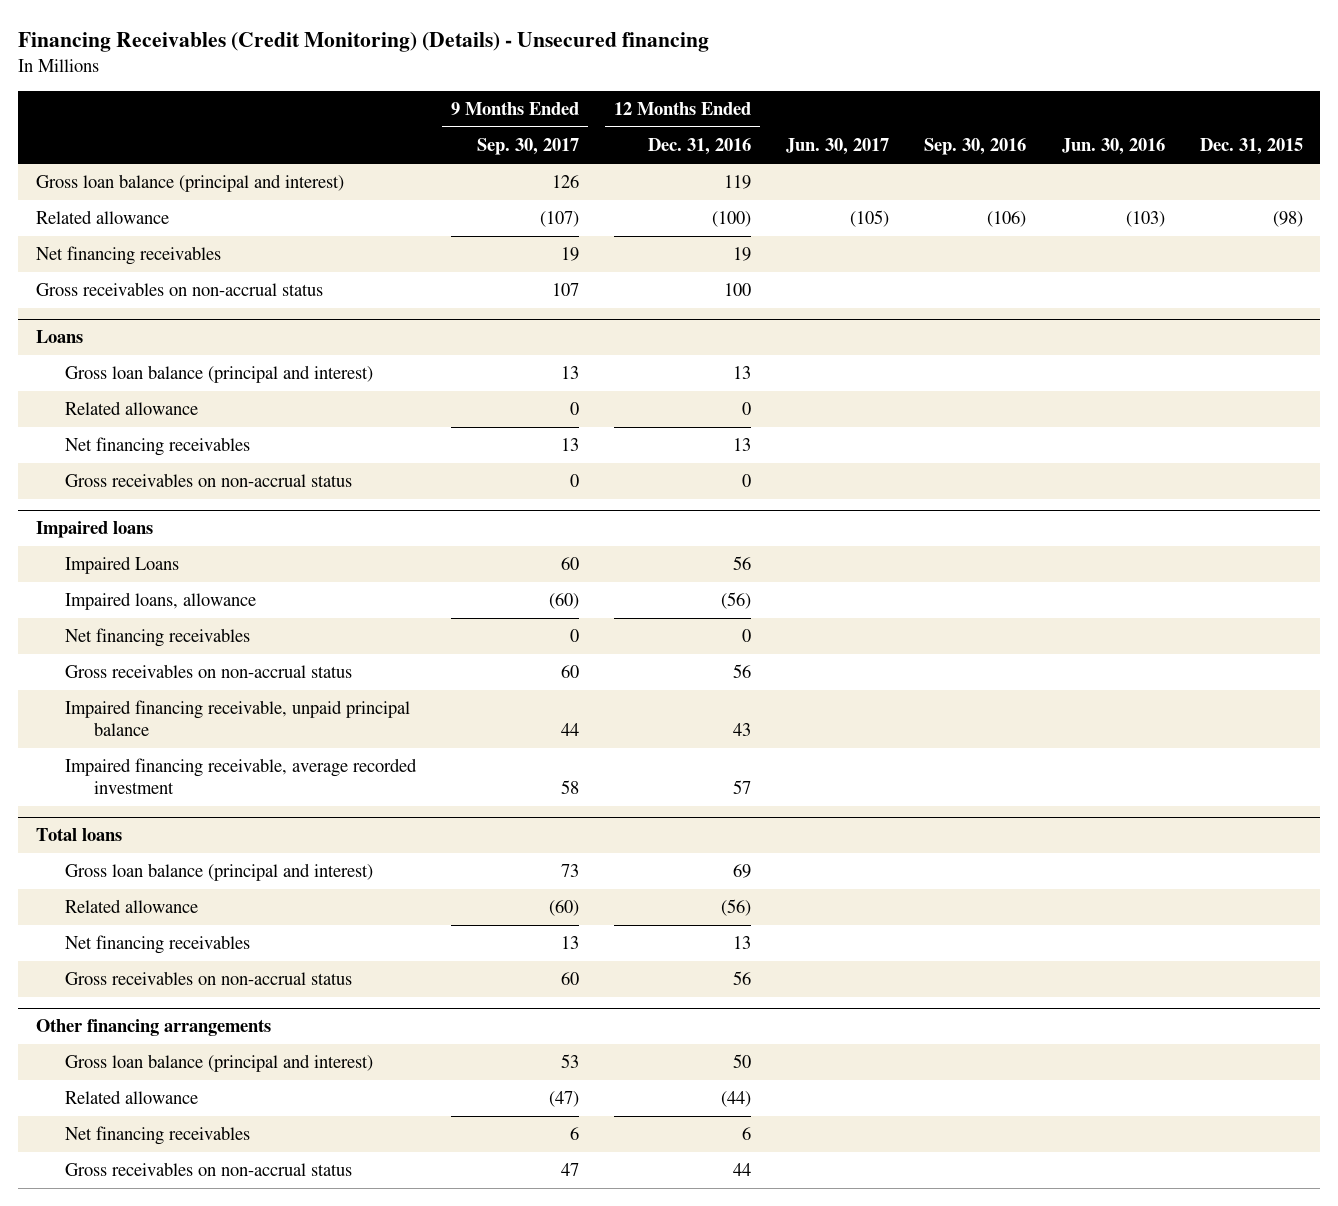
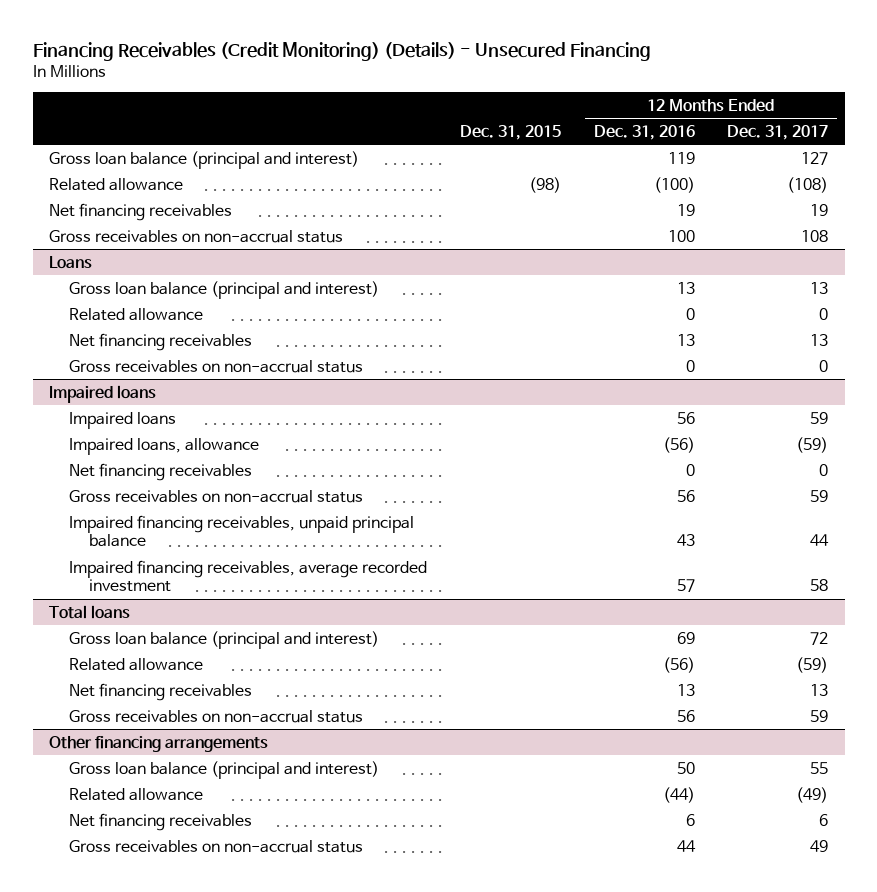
- Financing Receivables (Credit Monitoring) (Details) - Unsecured financing
+ Financing Receivables (Credit Monitoring) (Details) - Unsecured Financing
- | 9 Months Ended Sep. 30, 2017 | 12 Months Ended Dec. 31, 2016 | Jun. 30, 2017 | Sep. 30, 2016 | Jun. 30, 2016 | Dec. 31, 2015
+ | Dec. 31, 2015 | 12 Months Ended Dec. 31, 2016 | 12 Months Ended Dec. 31, 2017
@ Impaired loans
- Impaired Loans | 60 | 56 | | | |
+ Impaired loans | | 56 | 59
- Impaired financing receivable, unpaid principal balance | 44 | 43 | | | |
- Impaired financing receivable, average recorded investment | 58 | 57 | | | |
+ Impaired financing receivables, unpaid principal balance | | 43 | 44
+ Impaired financing receivables, average recorded investment | | 57 | 58

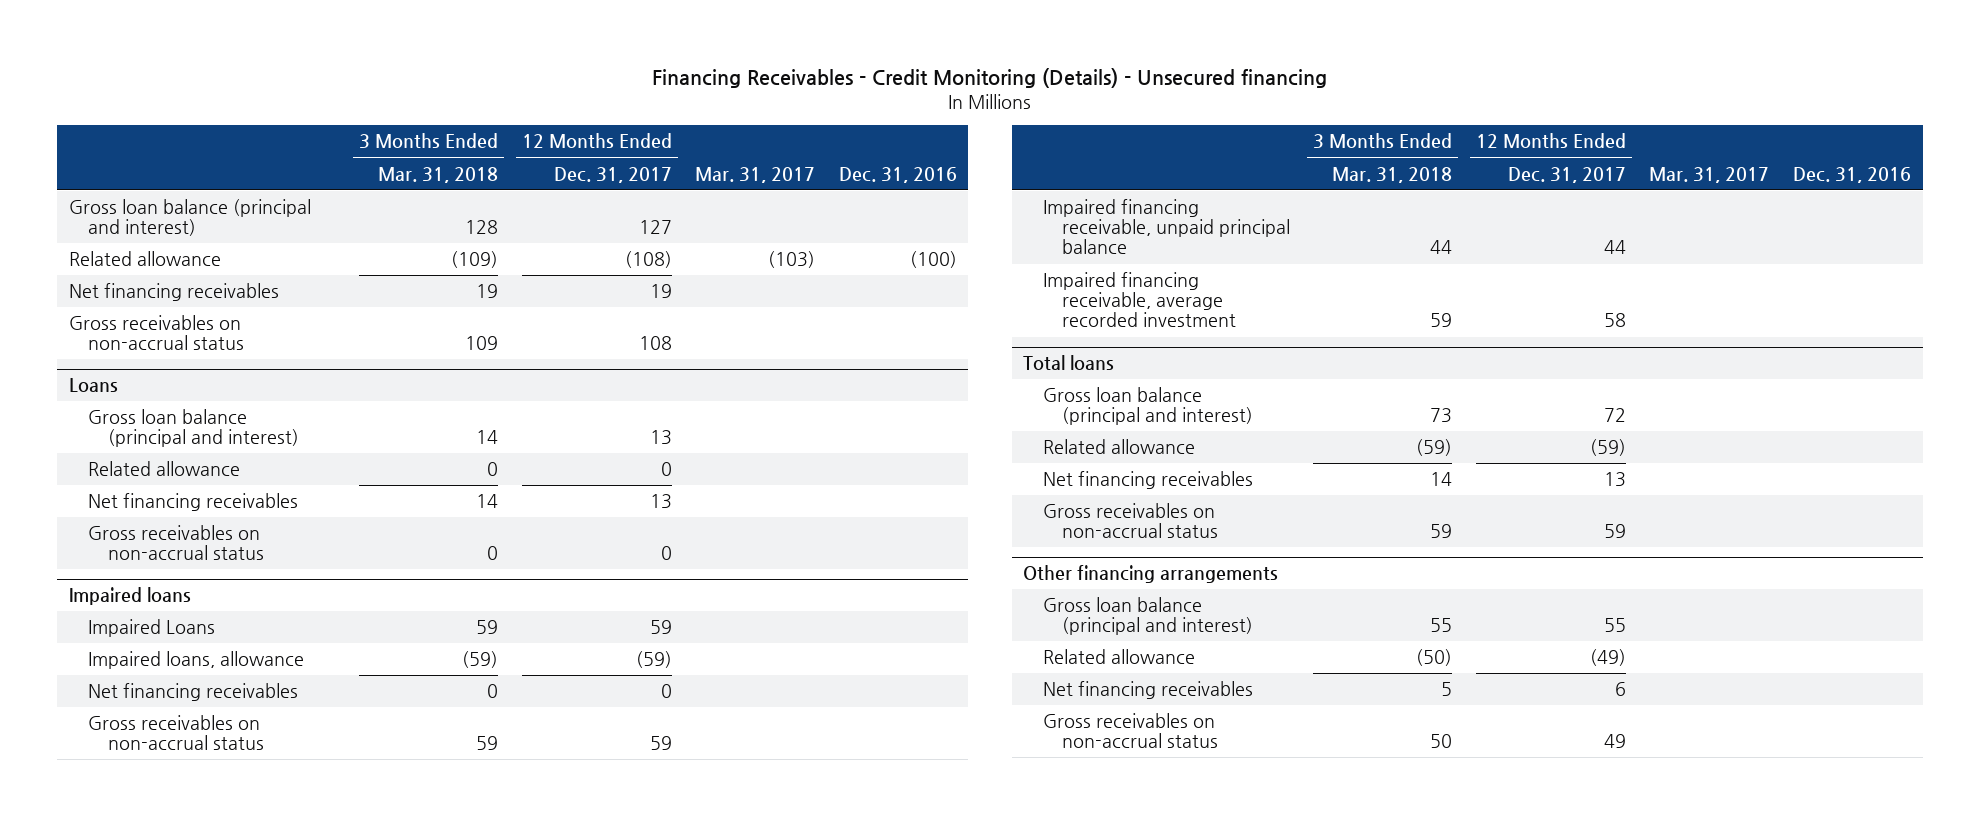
- Financing Receivables (Credit Monitoring) (Details) - Unsecured Financing
+ Financing Receivables - Credit Monitoring (Details) - Unsecured financing
- | Dec. 31, 2015 | 12 Months Ended Dec. 31, 2016 | 12 Months Ended Dec. 31, 2017
+ | 3 Months Ended Mar. 31, 2018 | 12 Months Ended Dec. 31, 2017 | Mar. 31, 2017 | Dec. 31, 2016
@ Impaired loans
- Impaired loans | | 56 | 59
+ Impaired Loans | 59 | 59 | |
- Impaired financing receivables, unpaid principal balance | | 43 | 44
- Impaired financing receivables, average recorded investment | | 57 | 58
+ Impaired financing receivable, unpaid principal balance | 44 | 44 | |
+ Impaired financing receivable, average recorded investment | 59 | 58 | |

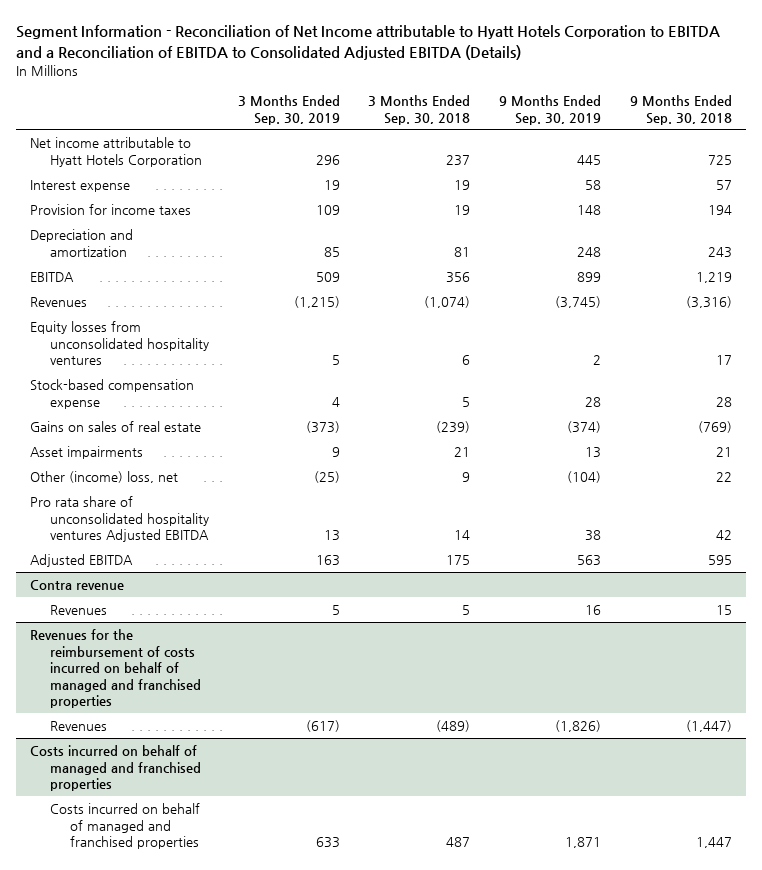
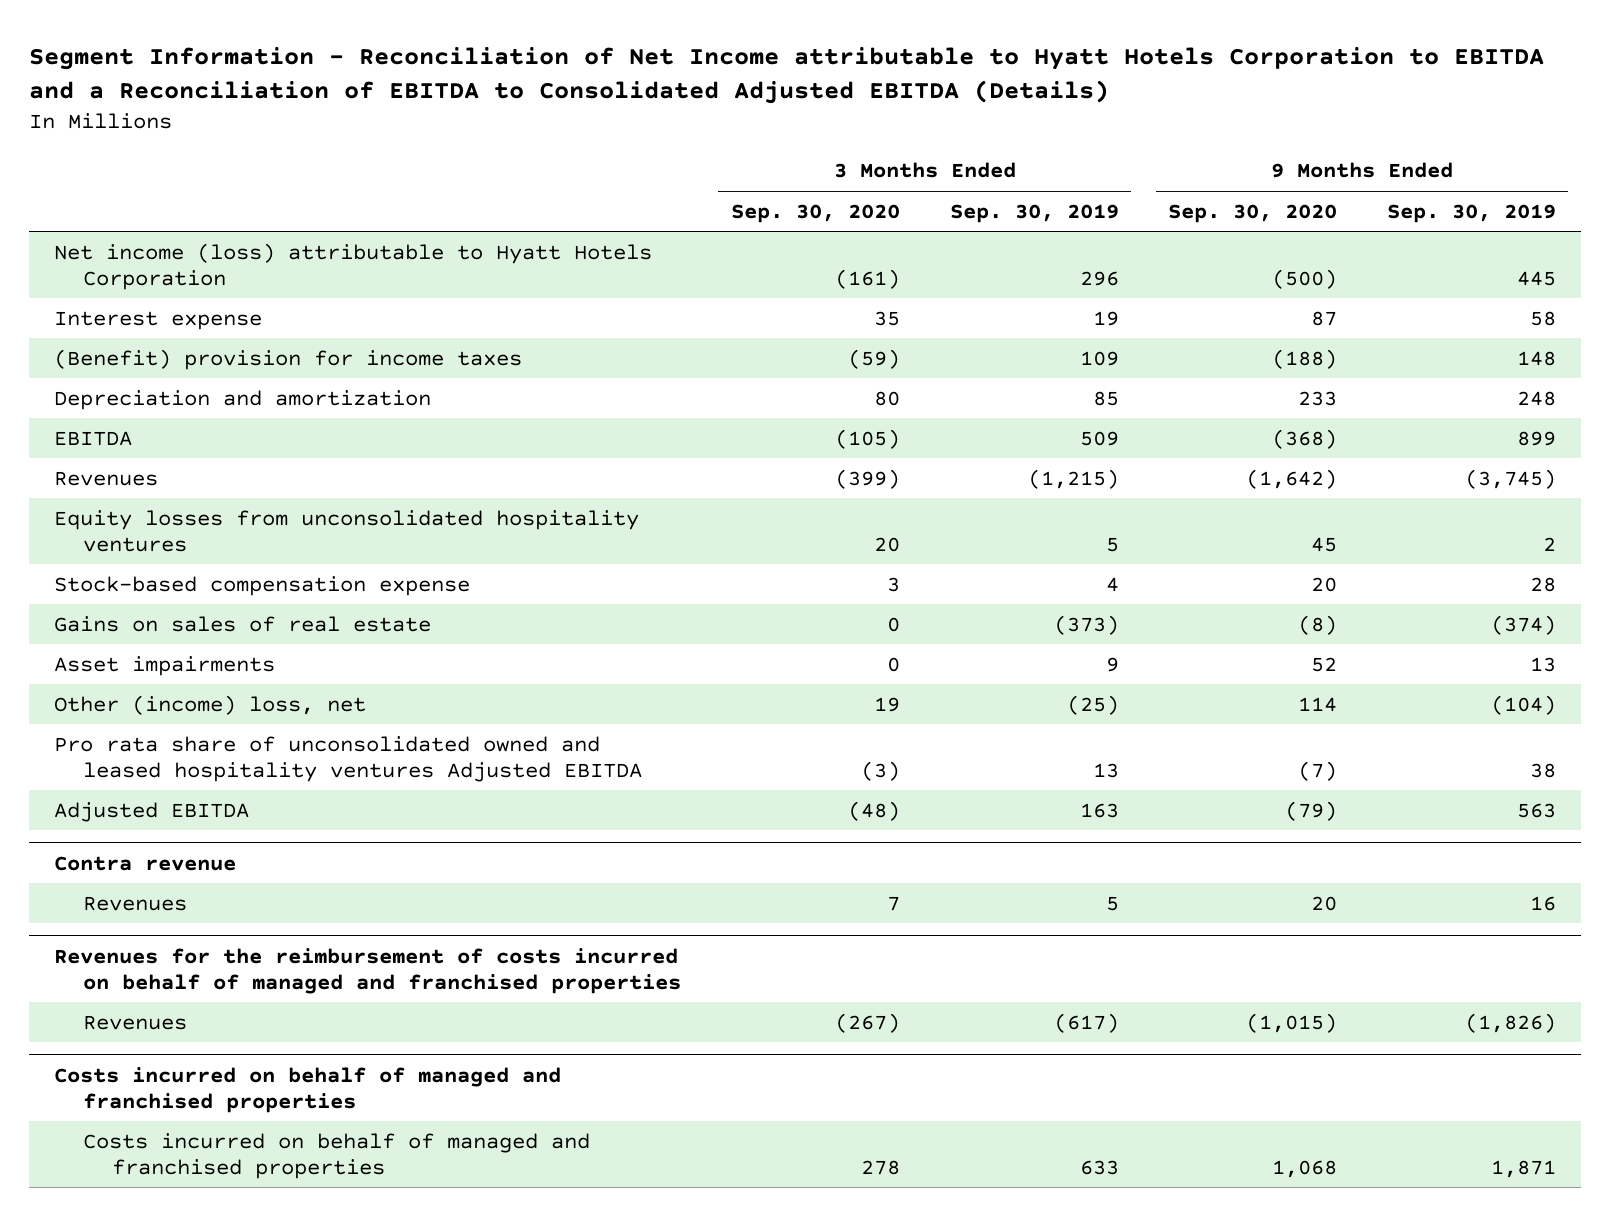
- | 3 Months Ended Sep. 30, 2019 | 3 Months Ended Sep. 30, 2018 | 9 Months Ended Sep. 30, 2019 | 9 Months Ended Sep. 30, 2018
+ | 3 Months Ended Sep. 30, 2020 | 3 Months Ended Sep. 30, 2019 | 9 Months Ended Sep. 30, 2020 | 9 Months Ended Sep. 30, 2019
- Net income attributable to Hyatt Hotels Corporation | 296 | 237 | 445 | 725
+ Net income (loss) attributable to Hyatt Hotels Corporation | (161) | 296 | (500) | 445
- Provision for income taxes | 109 | 19 | 148 | 194
+ (Benefit) provision for income taxes | (59) | 109 | (188) | 148
- Pro rata share of unconsolidated hospitality ventures Adjusted EBITDA | 13 | 14 | 38 | 42
+ Pro rata share of unconsolidated owned and leased hospitality ventures Adjusted EBITDA | (3) | 13 | (7) | 38

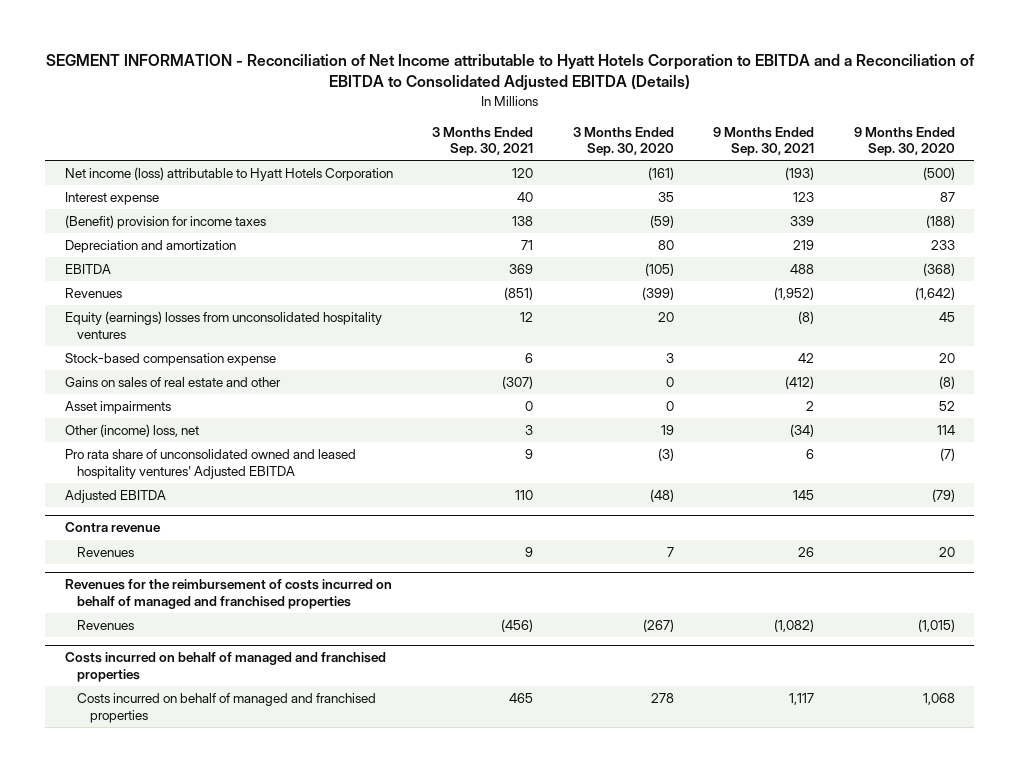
- Segment Information - Reconciliation of Net Income attributable to Hyatt Hotels Corporation to EBITDA and a Reconciliation of EBITDA to Consolidated Adjusted EBITDA (Details)
+ SEGMENT INFORMATION - Reconciliation of Net Income attributable to Hyatt Hotels Corporation to EBITDA and a Reconciliation of EBITDA to Consolidated Adjusted EBITDA (Details)
- | 3 Months Ended Sep. 30, 2020 | 3 Months Ended Sep. 30, 2019 | 9 Months Ended Sep. 30, 2020 | 9 Months Ended Sep. 30, 2019
+ | 3 Months Ended Sep. 30, 2021 | 3 Months Ended Sep. 30, 2020 | 9 Months Ended Sep. 30, 2021 | 9 Months Ended Sep. 30, 2020
- Equity losses from unconsolidated hospitality ventures | 20 | 5 | 45 | 2
+ Equity (earnings) losses from unconsolidated hospitality ventures | 12 | 20 | (8) | 45
- Gains on sales of real estate | 0 | (373) | (8) | (374)
+ Gains on sales of real estate and other | (307) | 0 | (412) | (8)
- Pro rata share of unconsolidated owned and leased hospitality ventures Adjusted EBITDA | (3) | 13 | (7) | 38
+ Pro rata share of unconsolidated owned and leased hospitality ventures' Adjusted EBITDA | 9 | (3) | 6 | (7)

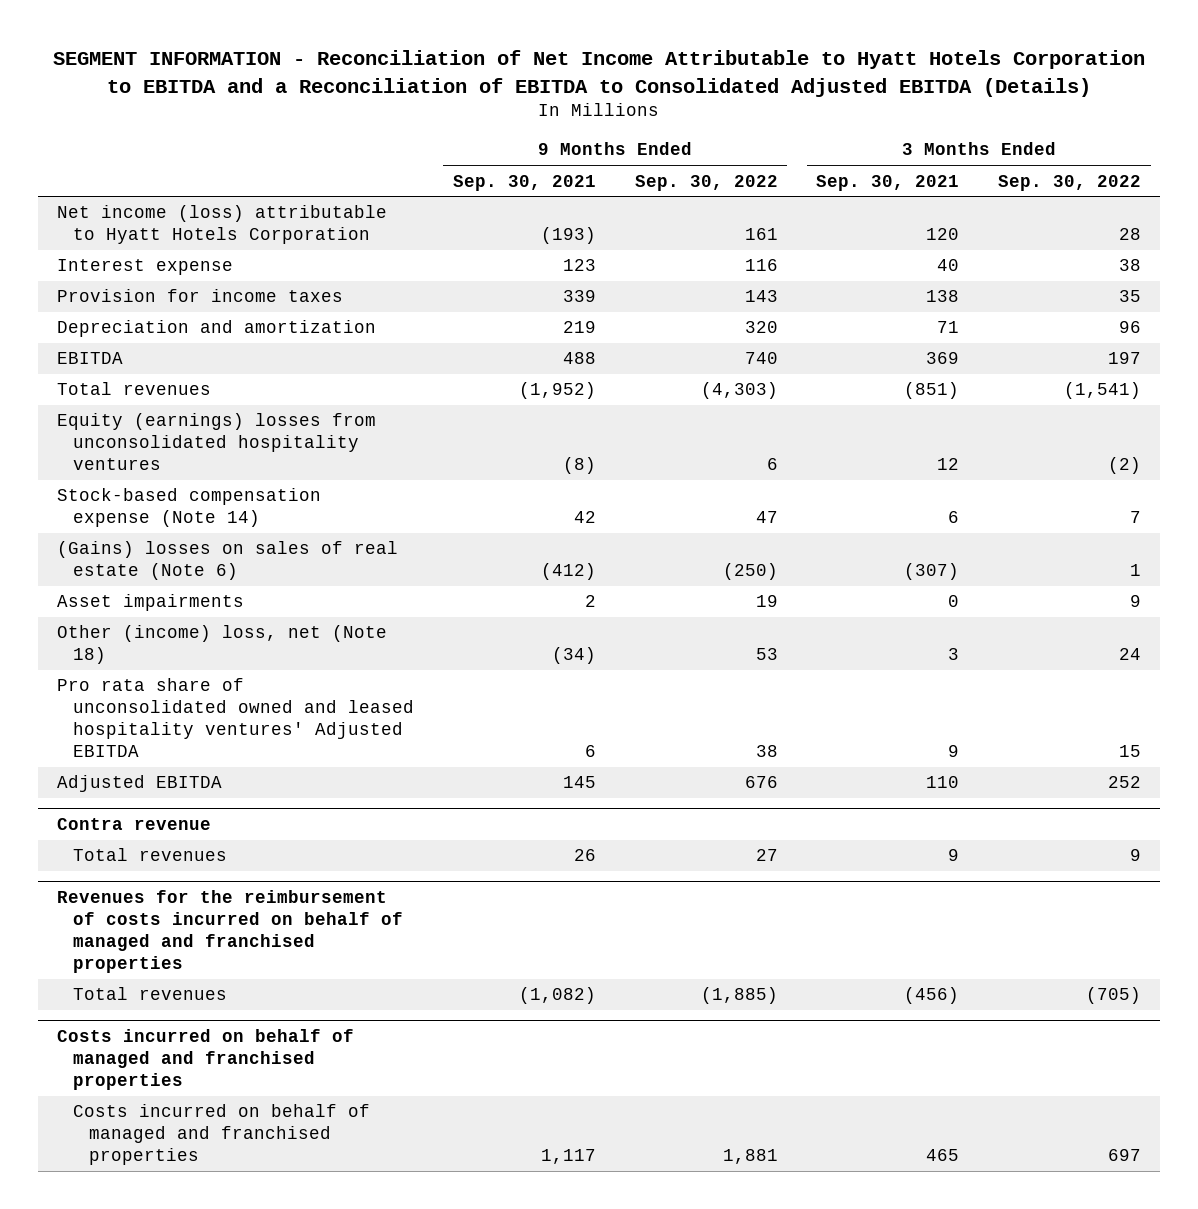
- SEGMENT INFORMATION - Reconciliation of Net Income attributable to Hyatt Hotels Corporation to EBITDA and a Reconciliation of EBITDA to Consolidated Adjusted EBITDA (Details)
+ SEGMENT INFORMATION - Reconciliation of Net Income Attributable to Hyatt Hotels Corporation to EBITDA and a Reconciliation of EBITDA to Consolidated Adjusted EBITDA (Details)
- | 3 Months Ended Sep. 30, 2021 | 3 Months Ended Sep. 30, 2020 | 9 Months Ended Sep. 30, 2021 | 9 Months Ended Sep. 30, 2020
+ | 9 Months Ended Sep. 30, 2021 | 9 Months Ended Sep. 30, 2022 | 3 Months Ended Sep. 30, 2021 | 3 Months Ended Sep. 30, 2022
- (Benefit) provision for income taxes | 138 | (59) | 339 | (188)
+ Provision for income taxes | 339 | 143 | 138 | 35
- Revenues | (851) | (399) | (1,952) | (1,642)
+ Total revenues | (1,952) | (4,303) | (851) | (1,541)
- Stock-based compensation expense | 6 | 3 | 42 | 20
- Gains on sales of real estate and other | (307) | 0 | (412) | (8)
+ Stock-based compensation expense (Note 14) | 42 | 47 | 6 | 7
+ (Gains) losses on sales of real estate (Note 6) | (412) | (250) | (307) | 1
- Other (income) loss, net | 3 | 19 | (34) | 114
+ Other (income) loss, net (Note 18) | (34) | 53 | 3 | 24
@ Contra revenue
- Revenues | 9 | 7 | 26 | 20
+ Total revenues | 26 | 27 | 9 | 9
@ Revenues for the reimbursement of costs incurred on behalf of managed and franchised properties
- Revenues | (456) | (267) | (1,082) | (1,015)
+ Total revenues | (1,082) | (1,885) | (456) | (705)

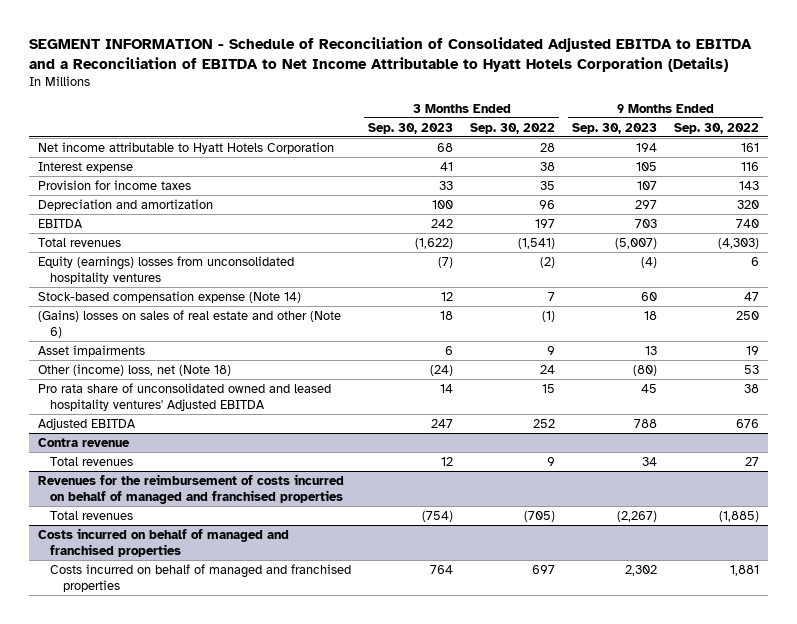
- SEGMENT INFORMATION - Reconciliation of Net Income Attributable to Hyatt Hotels Corporation to EBITDA and a Reconciliation of EBITDA to Consolidated Adjusted EBITDA (Details)
+ SEGMENT INFORMATION - Schedule of Reconciliation of Consolidated Adjusted EBITDA to EBITDA and a Reconciliation of EBITDA to Net Income Attributable to Hyatt Hotels Corporation (Details)
- | 9 Months Ended Sep. 30, 2021 | 9 Months Ended Sep. 30, 2022 | 3 Months Ended Sep. 30, 2021 | 3 Months Ended Sep. 30, 2022
+ | 3 Months Ended Sep. 30, 2023 | 3 Months Ended Sep. 30, 2022 | 9 Months Ended Sep. 30, 2023 | 9 Months Ended Sep. 30, 2022
- Net income (loss) attributable to Hyatt Hotels Corporation | (193) | 161 | 120 | 28
+ Net income attributable to Hyatt Hotels Corporation | 68 | 28 | 194 | 161
- (Gains) losses on sales of real estate (Note 6) | (412) | (250) | (307) | 1
+ (Gains) losses on sales of real estate and other (Note 6) | 18 | (1) | 18 | 250

